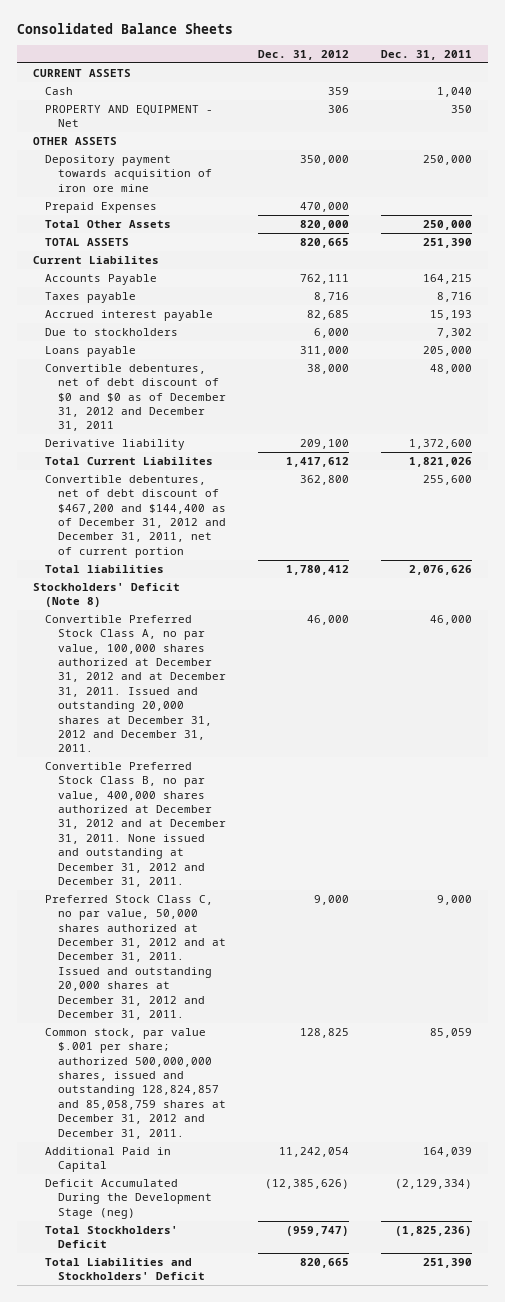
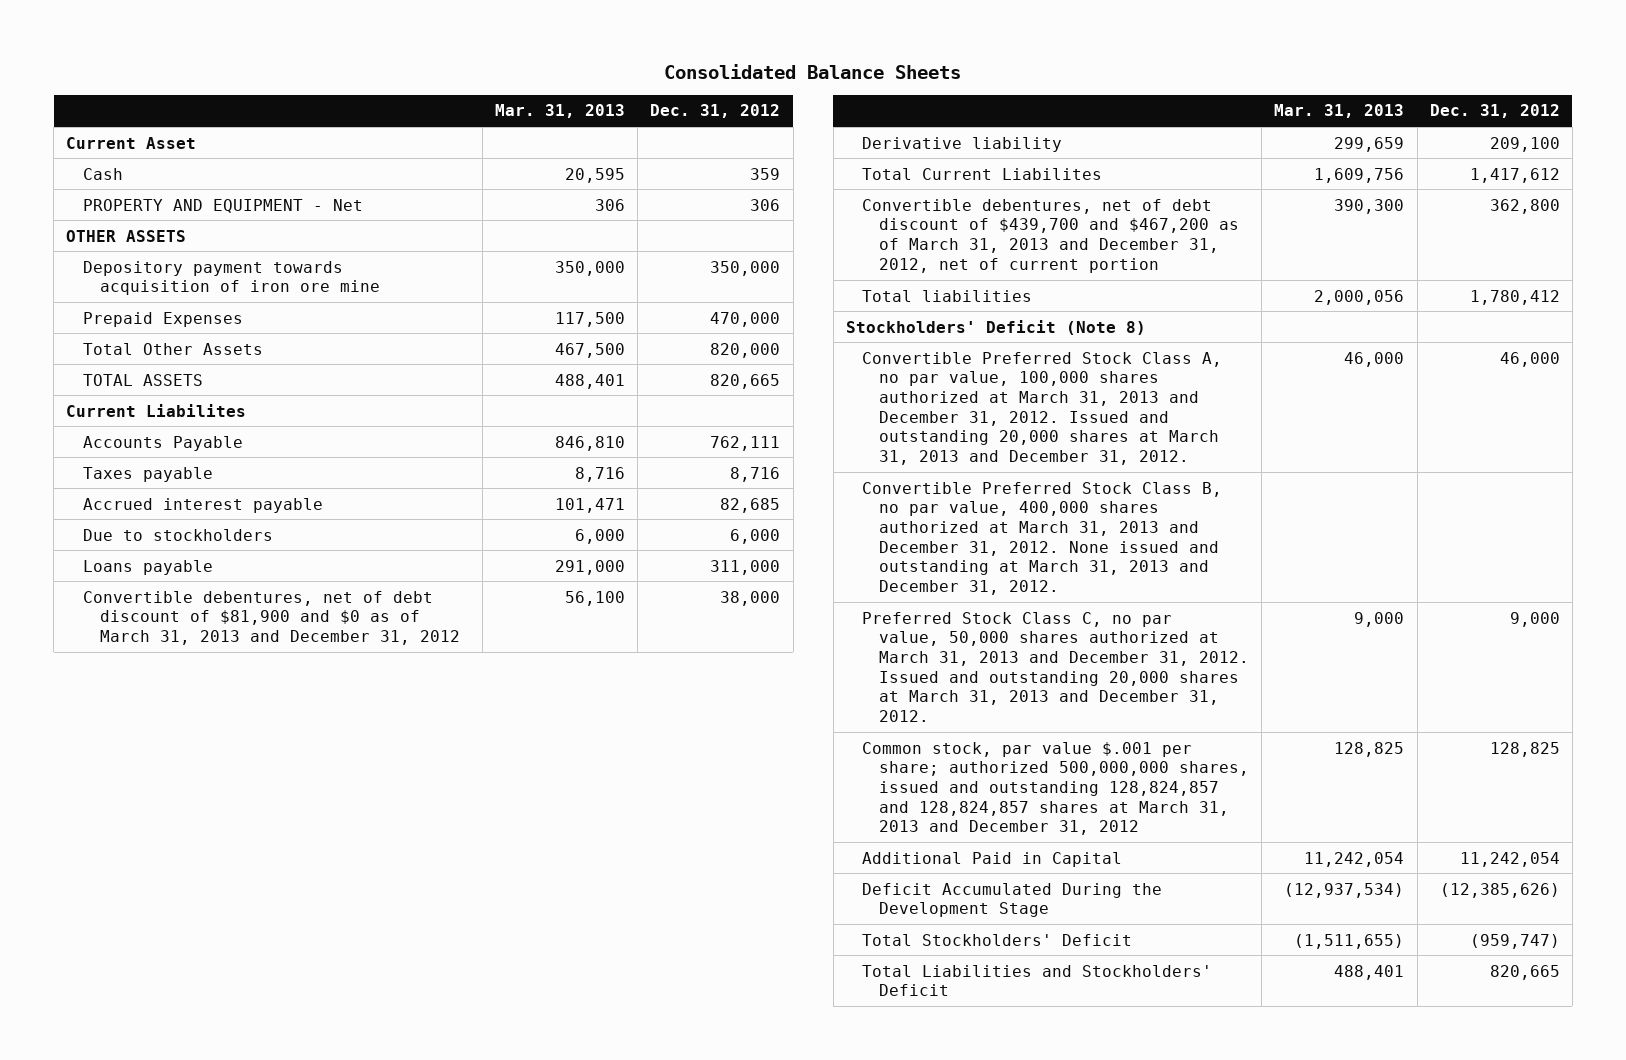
- | Dec. 31, 2012 | Dec. 31, 2011
+ | Mar. 31, 2013 | Dec. 31, 2012
- CURRENT ASSETS
+ Current Asset
- Convertible debentures, net of debt discount of $0 and $0 as of December 31, 2012 and December 31, 2011 | 38,000 | 48,000
+ Convertible debentures, net of debt discount of $81,900 and $0 as of March 31, 2013 and December 31, 2012 | 56,100 | 38,000
- Convertible debentures, net of debt discount of $467,200 and $144,400 as of December 31, 2012 and December 31, 2011, net of current portion | 362,800 | 255,600
+ Convertible debentures, net of debt discount of $439,700 and $467,200 as of March 31, 2013 and December 31, 2012, net of current portion | 390,300 | 362,800
- Convertible Preferred Stock Class A, no par value, 100,000 shares authorized at December 31, 2012 and at December 31, 2011. Issued and outstanding 20,000 shares at December 31, 2012 and December 31, 2011. | 46,000 | 46,000
- Convertible Preferred Stock Class B, no par value, 400,000 shares authorized at December 31, 2012 and at December 31, 2011. None issued and outstanding at December 31, 2012 and December 31, 2011.
- Preferred Stock Class C, no par value, 50,000 shares authorized at December 31, 2012 and at December 31, 2011. Issued and outstanding 20,000 shares at December 31, 2012 and December 31, 2011. | 9,000 | 9,000
- Common stock, par value $.001 per share; authorized 500,000,000 shares, issued and outstanding 128,824,857 and 85,058,759 shares at December 31, 2012 and December 31, 2011. | 128,825 | 85,059
+ Convertible Preferred Stock Class A, no par value, 100,000 shares authorized at March 31, 2013 and December 31, 2012. Issued and outstanding 20,000 shares at March 31, 2013 and December 31, 2012. | 46,000 | 46,000
+ Convertible Preferred Stock Class B, no par value, 400,000 shares authorized at March 31, 2013 and December 31, 2012. None issued and outstanding at March 31, 2013 and December 31, 2012.
+ Preferred Stock Class C, no par value, 50,000 shares authorized at March 31, 2013 and December 31, 2012. Issued and outstanding 20,000 shares at March 31, 2013 and December 31, 2012. | 9,000 | 9,000
+ Common stock, par value $.001 per share; authorized 500,000,000 shares, issued and outstanding 128,824,857 and 128,824,857 shares at March 31, 2013 and December 31, 2012 | 128,825 | 128,825
- Deficit Accumulated During the Development Stage (neg) | (12,385,626) | (2,129,334)
+ Deficit Accumulated During the Development Stage | (12,937,534) | (12,385,626)

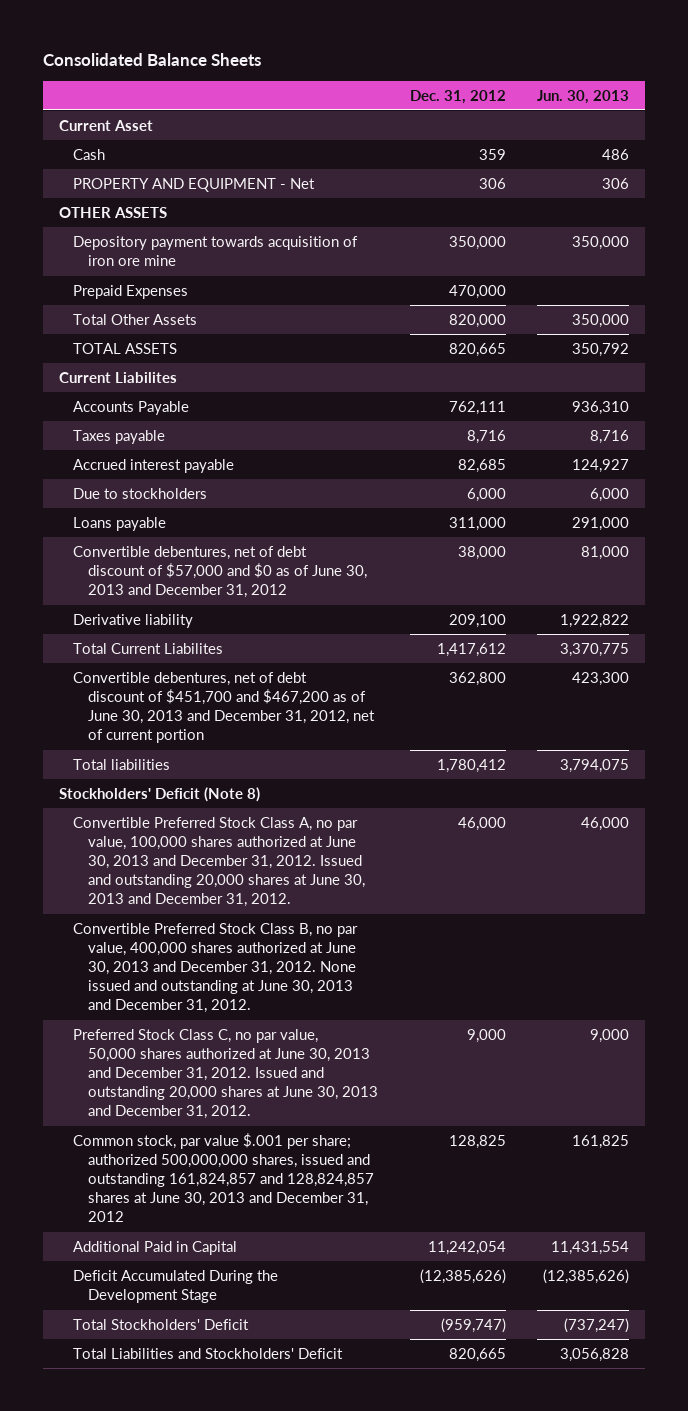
- | Mar. 31, 2013 | Dec. 31, 2012
+ | Dec. 31, 2012 | Jun. 30, 2013
- Convertible debentures, net of debt discount of $81,900 and $0 as of March 31, 2013 and December 31, 2012 | 56,100 | 38,000
+ Convertible debentures, net of debt discount of $57,000 and $0 as of June 30, 2013 and December 31, 2012 | 38,000 | 81,000
- Convertible debentures, net of debt discount of $439,700 and $467,200 as of March 31, 2013 and December 31, 2012, net of current portion | 390,300 | 362,800
+ Convertible debentures, net of debt discount of $451,700 and $467,200 as of June 30, 2013 and December 31, 2012, net of current portion | 362,800 | 423,300
- Convertible Preferred Stock Class A, no par value, 100,000 shares authorized at March 31, 2013 and December 31, 2012. Issued and outstanding 20,000 shares at March 31, 2013 and December 31, 2012. | 46,000 | 46,000
- Convertible Preferred Stock Class B, no par value, 400,000 shares authorized at March 31, 2013 and December 31, 2012. None issued and outstanding at March 31, 2013 and December 31, 2012.
- Preferred Stock Class C, no par value, 50,000 shares authorized at March 31, 2013 and December 31, 2012. Issued and outstanding 20,000 shares at March 31, 2013 and December 31, 2012. | 9,000 | 9,000
- Common stock, par value $.001 per share; authorized 500,000,000 shares, issued and outstanding 128,824,857 and 128,824,857 shares at March 31, 2013 and December 31, 2012 | 128,825 | 128,825
+ Convertible Preferred Stock Class A, no par value, 100,000 shares authorized at June 30, 2013 and December 31, 2012. Issued and outstanding 20,000 shares at June 30, 2013 and December 31, 2012. | 46,000 | 46,000
+ Convertible Preferred Stock Class B, no par value, 400,000 shares authorized at June 30, 2013 and December 31, 2012. None issued and outstanding at June 30, 2013 and December 31, 2012.
+ Preferred Stock Class C, no par value, 50,000 shares authorized at June 30, 2013 and December 31, 2012. Issued and outstanding 20,000 shares at June 30, 2013 and December 31, 2012. | 9,000 | 9,000
+ Common stock, par value $.001 per share; authorized 500,000,000 shares, issued and outstanding 161,824,857 and 128,824,857 shares at June 30, 2013 and December 31, 2012 | 128,825 | 161,825

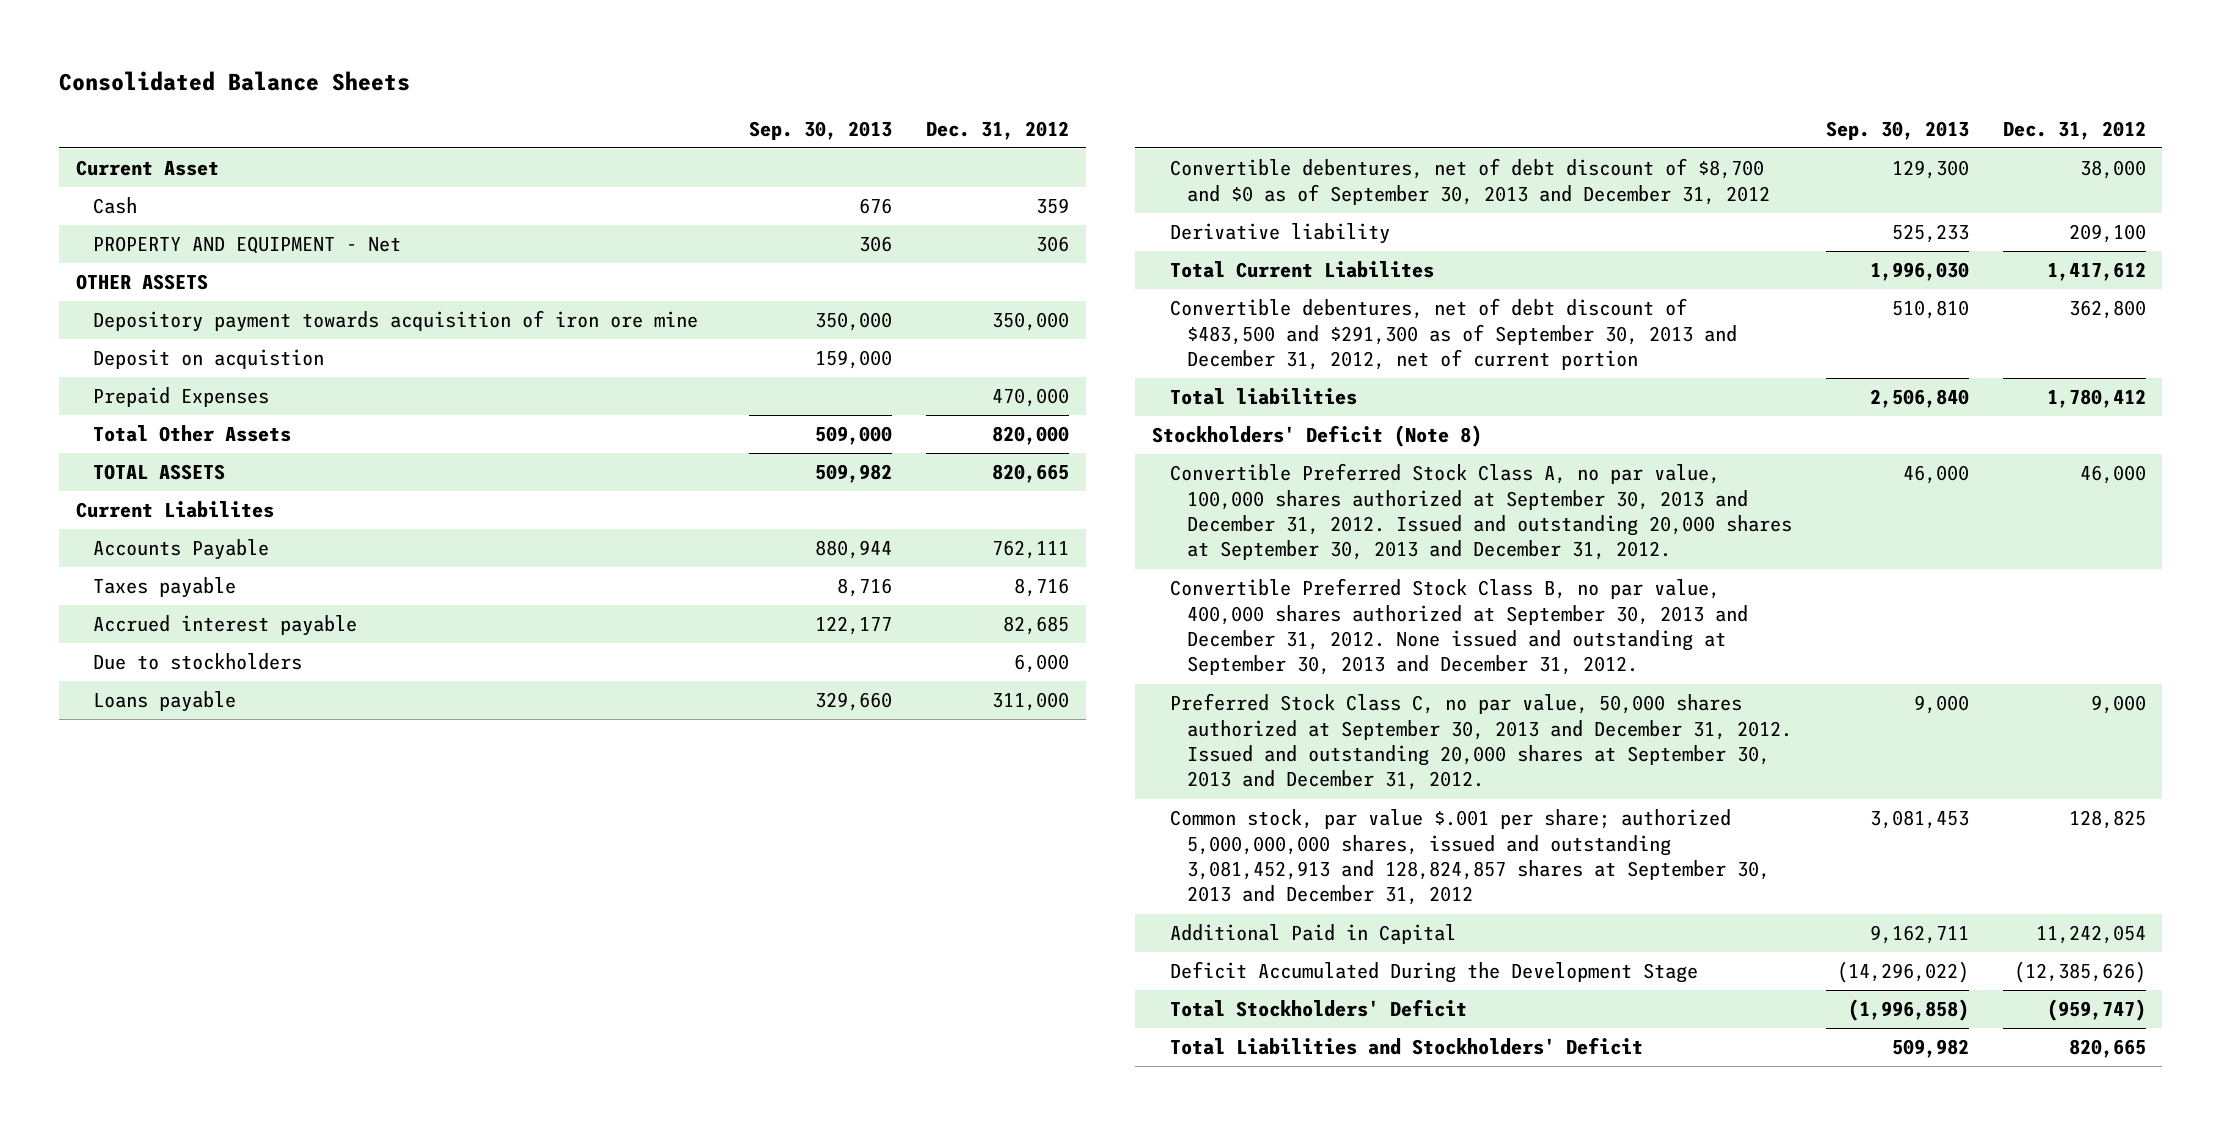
- | Dec. 31, 2012 | Jun. 30, 2013
+ | Sep. 30, 2013 | Dec. 31, 2012
+ Deposit on acquistion | 159,000 |
- Convertible debentures, net of debt discount of $57,000 and $0 as of June 30, 2013 and December 31, 2012 | 38,000 | 81,000
+ Convertible debentures, net of debt discount of $8,700 and $0 as of September 30, 2013 and December 31, 2012 | 129,300 | 38,000
- Convertible debentures, net of debt discount of $451,700 and $467,200 as of June 30, 2013 and December 31, 2012, net of current portion | 362,800 | 423,300
+ Convertible debentures, net of debt discount of $483,500 and $291,300 as of September 30, 2013 and December 31, 2012, net of current portion | 510,810 | 362,800
- Convertible Preferred Stock Class A, no par value, 100,000 shares authorized at June 30, 2013 and December 31, 2012. Issued and outstanding 20,000 shares at June 30, 2013 and December 31, 2012. | 46,000 | 46,000
- Convertible Preferred Stock Class B, no par value, 400,000 shares authorized at June 30, 2013 and December 31, 2012. None issued and outstanding at June 30, 2013 and December 31, 2012.
- Preferred Stock Class C, no par value, 50,000 shares authorized at June 30, 2013 and December 31, 2012. Issued and outstanding 20,000 shares at June 30, 2013 and December 31, 2012. | 9,000 | 9,000
- Common stock, par value $.001 per share; authorized 500,000,000 shares, issued and outstanding 161,824,857 and 128,824,857 shares at June 30, 2013 and December 31, 2012 | 128,825 | 161,825
+ Convertible Preferred Stock Class A, no par value, 100,000 shares authorized at September 30, 2013 and December 31, 2012. Issued and outstanding 20,000 shares at September 30, 2013 and December 31, 2012. | 46,000 | 46,000
+ Convertible Preferred Stock Class B, no par value, 400,000 shares authorized at September 30, 2013 and December 31, 2012. None issued and outstanding at September 30, 2013 and December 31, 2012.
+ Preferred Stock Class C, no par value, 50,000 shares authorized at September 30, 2013 and December 31, 2012. Issued and outstanding 20,000 shares at September 30, 2013 and December 31, 2012. | 9,000 | 9,000
+ Common stock, par value $.001 per share; authorized 5,000,000,000 shares, issued and outstanding 3,081,452,913 and 128,824,857 shares at September 30, 2013 and December 31, 2012 | 3,081,453 | 128,825

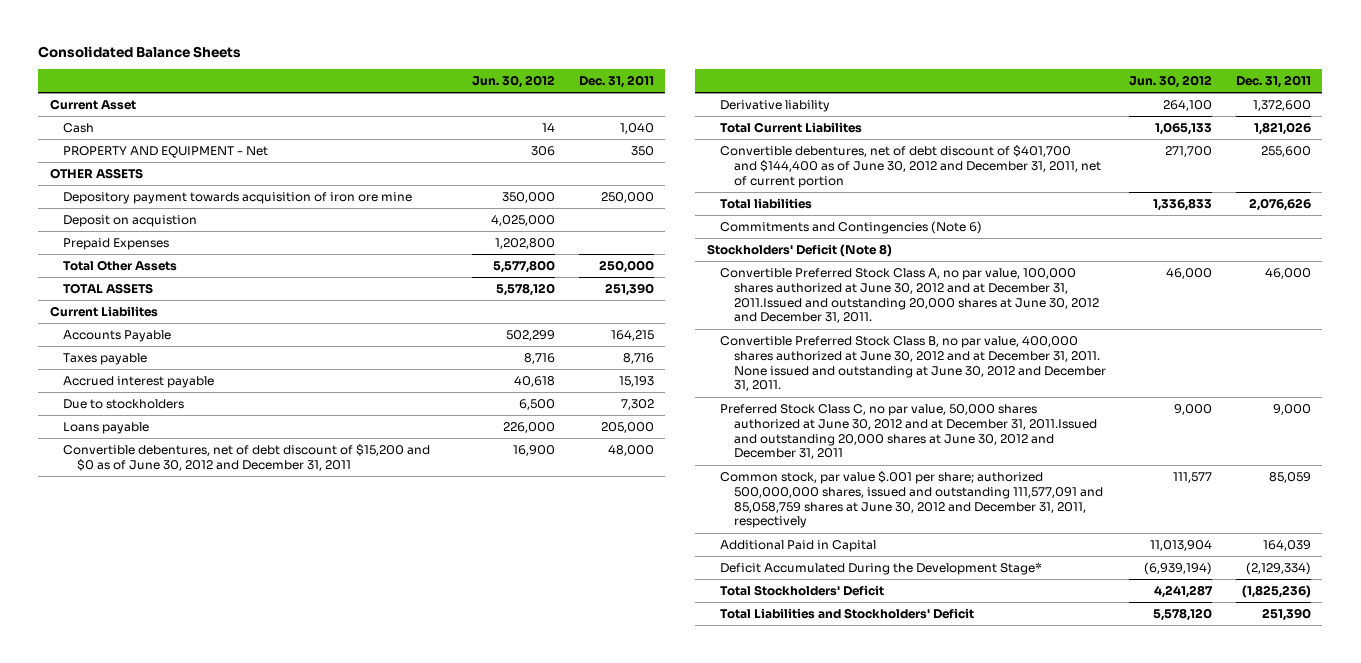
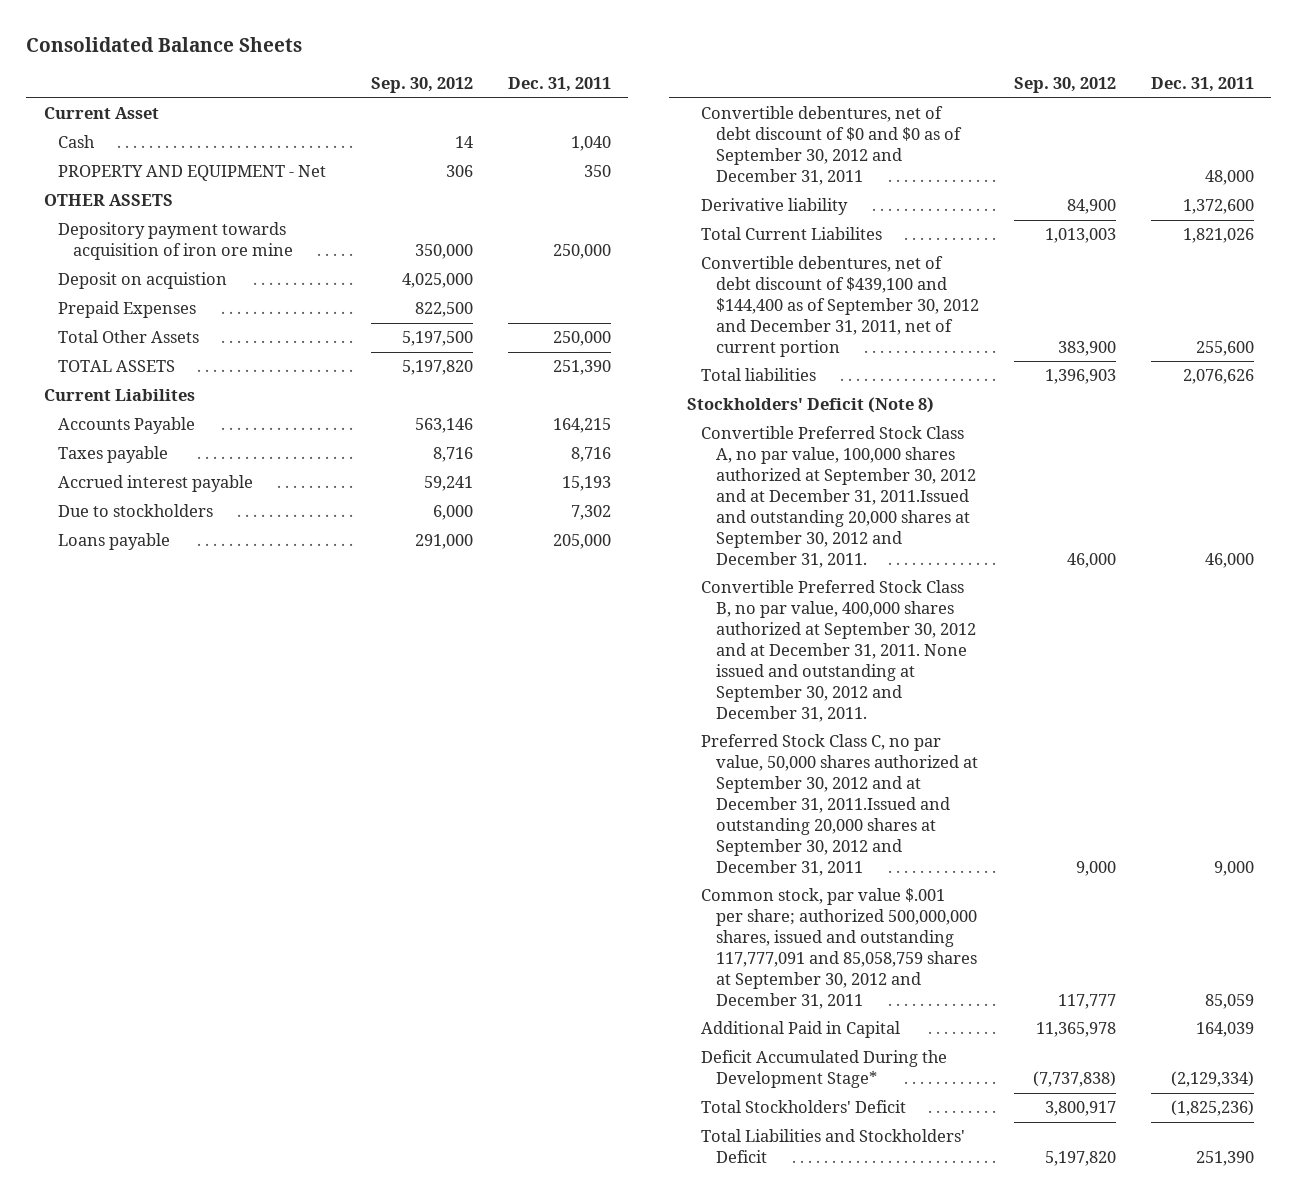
- | Jun. 30, 2012 | Dec. 31, 2011
+ | Sep. 30, 2012 | Dec. 31, 2011
- Convertible debentures, net of debt discount of $15,200 and $0 as of June 30, 2012 and December 31, 2011 | 16,900 | 48,000
+ Convertible debentures, net of debt discount of $0 and $0 as of September 30, 2012 and December 31, 2011 | | 48,000
- Convertible debentures, net of debt discount of $401,700 and $144,400 as of June 30, 2012 and December 31, 2011, net of current portion | 271,700 | 255,600
+ Convertible debentures, net of debt discount of $439,100 and $144,400 as of September 30, 2012 and December 31, 2011, net of current portion | 383,900 | 255,600
- Commitments and Contingencies (Note 6)
- Convertible Preferred Stock Class A, no par value, 100,000 shares authorized at June 30, 2012 and at December 31, 2011.Issued and outstanding 20,000 shares at June 30, 2012 and December 31, 2011. | 46,000 | 46,000
- Convertible Preferred Stock Class B, no par value, 400,000 shares authorized at June 30, 2012 and at December 31, 2011. None issued and outstanding at June 30, 2012 and December 31, 2011.
- Preferred Stock Class C, no par value, 50,000 shares authorized at June 30, 2012 and at December 31, 2011.Issued and outstanding 20,000 shares at June 30, 2012 and December 31, 2011 | 9,000 | 9,000
- Common stock, par value $.001 per share; authorized 500,000,000 shares, issued and outstanding 111,577,091 and 85,058,759 shares at June 30, 2012 and December 31, 2011, respectively | 111,577 | 85,059
+ Convertible Preferred Stock Class A, no par value, 100,000 shares authorized at September 30, 2012 and at December 31, 2011.Issued and outstanding 20,000 shares at September 30, 2012 and December 31, 2011. | 46,000 | 46,000
+ Convertible Preferred Stock Class B, no par value, 400,000 shares authorized at September 30, 2012 and at December 31, 2011. None issued and outstanding at September 30, 2012 and December 31, 2011.
+ Preferred Stock Class C, no par value, 50,000 shares authorized at September 30, 2012 and at December 31, 2011.Issued and outstanding 20,000 shares at September 30, 2012 and December 31, 2011 | 9,000 | 9,000
+ Common stock, par value $.001 per share; authorized 500,000,000 shares, issued and outstanding 117,777,091 and 85,058,759 shares at September 30, 2012 and December 31, 2011 | 117,777 | 85,059

